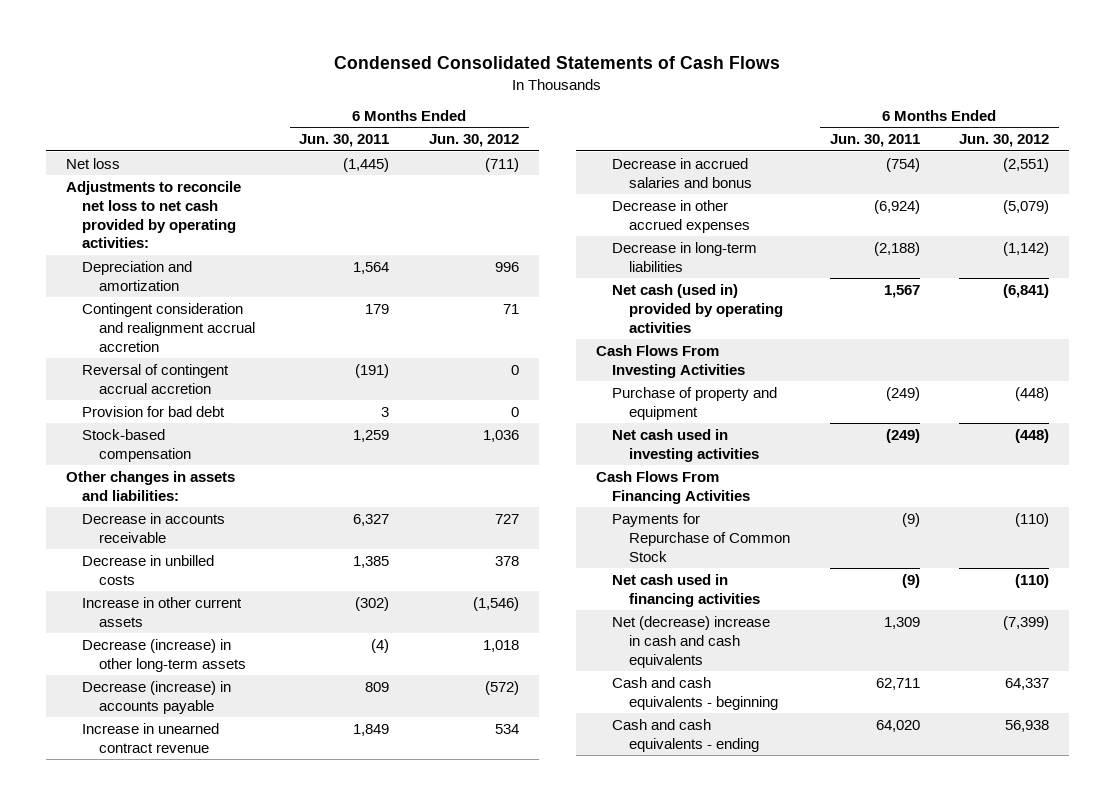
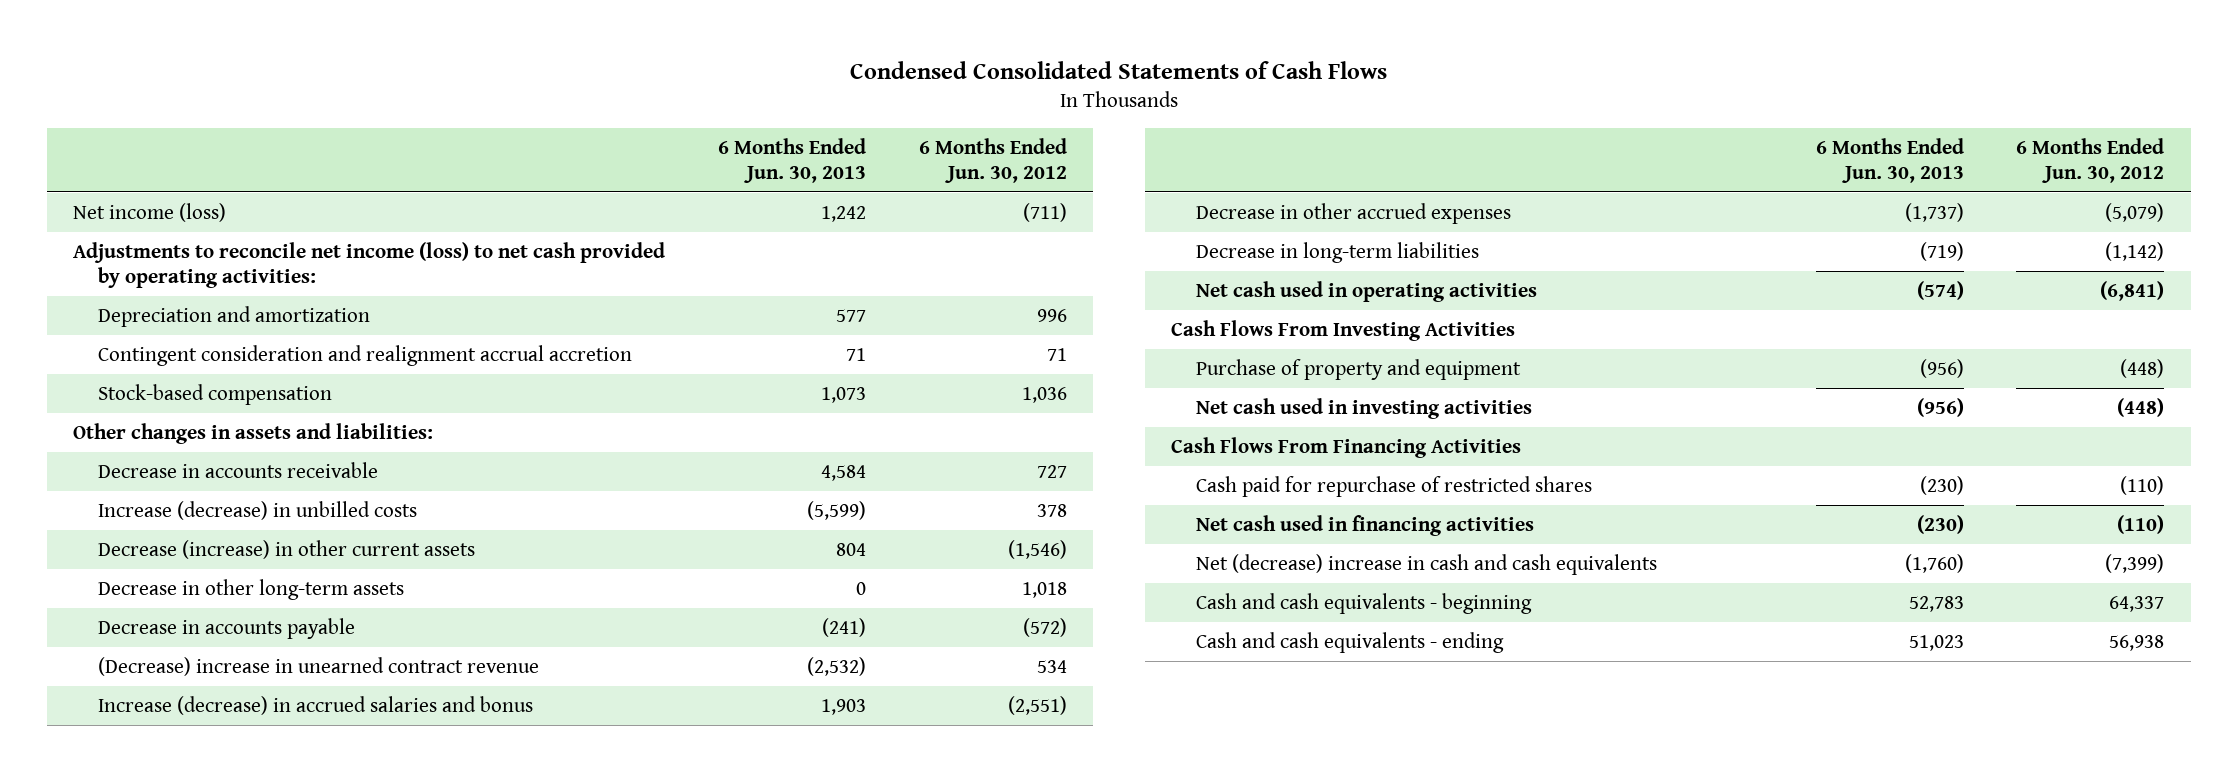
- | 6 Months Ended Jun. 30, 2011 | 6 Months Ended Jun. 30, 2012
+ | 6 Months Ended Jun. 30, 2013 | 6 Months Ended Jun. 30, 2012
- Net loss | (1,445) | (711)
- Adjustments to reconcile net loss to net cash provided by operating activities:
+ Net income (loss) | 1,242 | (711)
+ Adjustments to reconcile net income (loss) to net cash provided by operating activities:
- Reversal of contingent accrual accretion | (191) | 0
- Provision for bad debt | 3 | 0
- Decrease in unbilled costs | 1,385 | 378
- Increase in other current assets | (302) | (1,546)
- Decrease (increase) in other long-term assets | (4) | 1,018
- Decrease (increase) in accounts payable | 809 | (572)
- Increase in unearned contract revenue | 1,849 | 534
- Decrease in accrued salaries and bonus | (754) | (2,551)
+ Increase (decrease) in unbilled costs | (5,599) | 378
+ Decrease (increase) in other current assets | 804 | (1,546)
+ Decrease in other long-term assets | 0 | 1,018
+ Decrease in accounts payable | (241) | (572)
+ (Decrease) increase in unearned contract revenue | (2,532) | 534
+ Increase (decrease) in accrued salaries and bonus | 1,903 | (2,551)
- Net cash (used in) provided by operating activities | 1,567 | (6,841)
+ Net cash used in operating activities | (574) | (6,841)
- Payments for Repurchase of Common Stock | (9) | (110)
+ Cash paid for repurchase of restricted shares | (230) | (110)

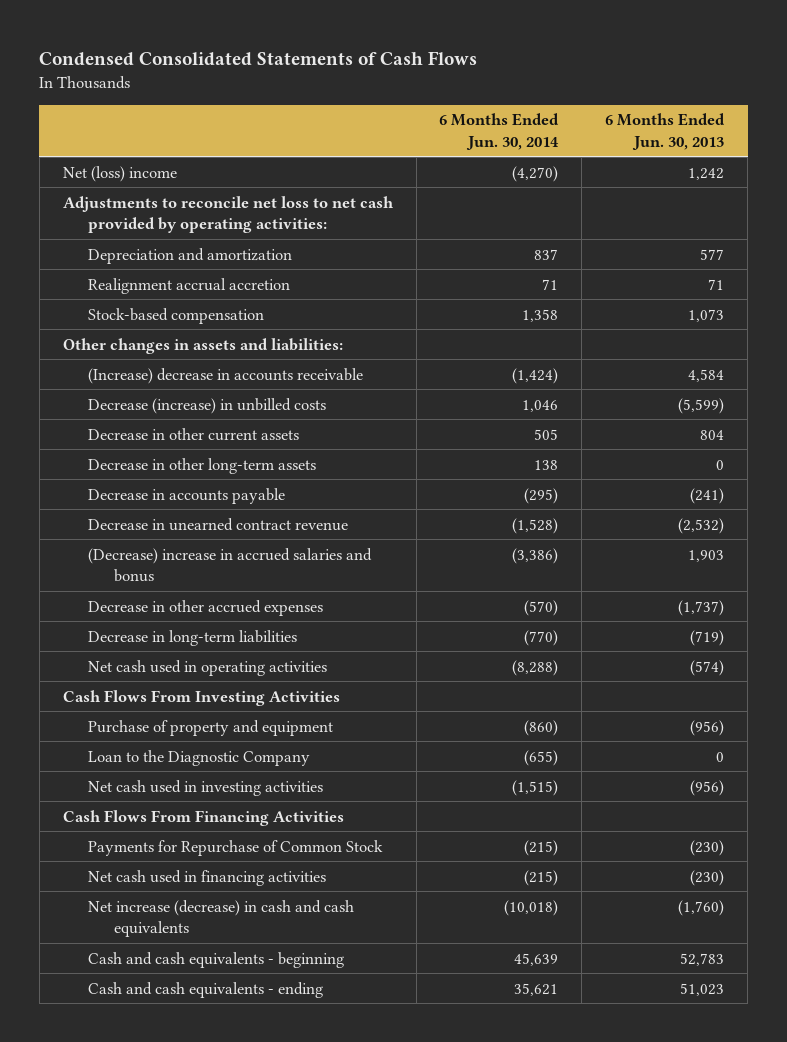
- | 6 Months Ended Jun. 30, 2013 | 6 Months Ended Jun. 30, 2012
+ | 6 Months Ended Jun. 30, 2014 | 6 Months Ended Jun. 30, 2013
- Net income (loss) | 1,242 | (711)
- Adjustments to reconcile net income (loss) to net cash provided by operating activities:
+ Net (loss) income | (4,270) | 1,242
+ Adjustments to reconcile net loss to net cash provided by operating activities:
- Contingent consideration and realignment accrual accretion | 71 | 71
+ Realignment accrual accretion | 71 | 71
- Decrease in accounts receivable | 4,584 | 727
- Increase (decrease) in unbilled costs | (5,599) | 378
- Decrease (increase) in other current assets | 804 | (1,546)
+ (Increase) decrease in accounts receivable | (1,424) | 4,584
+ Decrease (increase) in unbilled costs | 1,046 | (5,599)
+ Decrease in other current assets | 505 | 804
- (Decrease) increase in unearned contract revenue | (2,532) | 534
- Increase (decrease) in accrued salaries and bonus | 1,903 | (2,551)
+ Decrease in unearned contract revenue | (1,528) | (2,532)
+ (Decrease) increase in accrued salaries and bonus | (3,386) | 1,903
+ Loan to the Diagnostic Company | (655) | 0
- Cash paid for repurchase of restricted shares | (230) | (110)
+ Payments for Repurchase of Common Stock | (215) | (230)
- Net (decrease) increase in cash and cash equivalents | (1,760) | (7,399)
+ Net increase (decrease) in cash and cash equivalents | (10,018) | (1,760)

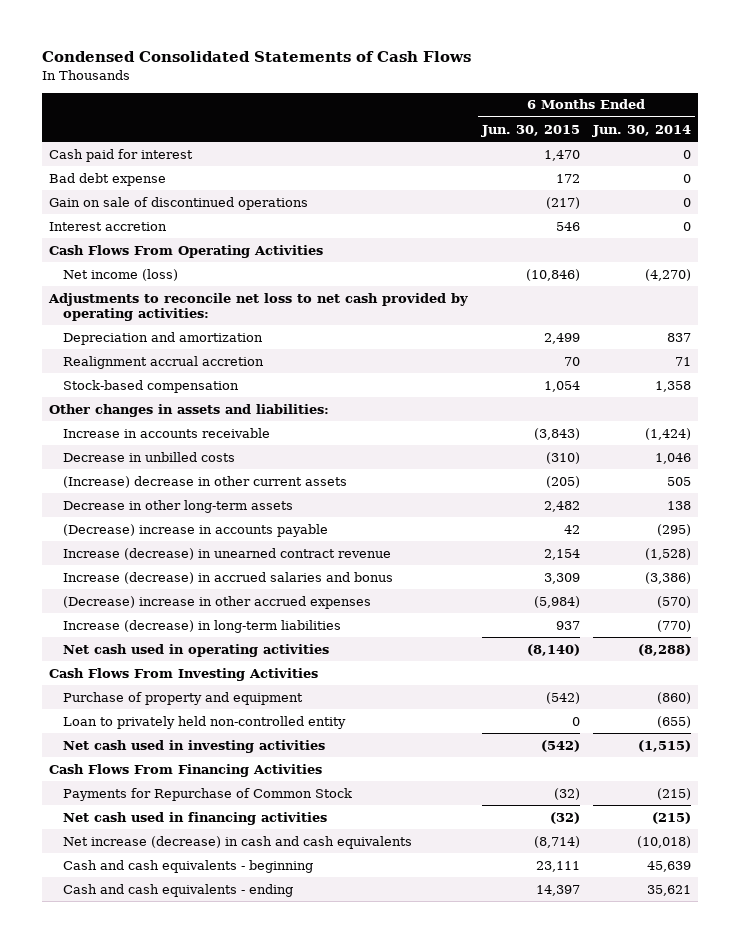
- | 6 Months Ended Jun. 30, 2014 | 6 Months Ended Jun. 30, 2013
+ | 6 Months Ended Jun. 30, 2015 | 6 Months Ended Jun. 30, 2014
- Net (loss) income | (4,270) | 1,242
+ Cash paid for interest | 1,470 | 0
+ Bad debt expense | 172 | 0
+ Gain on sale of discontinued operations | (217) | 0
+ Interest accretion | 546 | 0
+ Cash Flows From Operating Activities
+ Net income (loss) | (10,846) | (4,270)
- (Increase) decrease in accounts receivable | (1,424) | 4,584
- Decrease (increase) in unbilled costs | 1,046 | (5,599)
- Decrease in other current assets | 505 | 804
+ Increase in accounts receivable | (3,843) | (1,424)
+ Decrease in unbilled costs | (310) | 1,046
+ (Increase) decrease in other current assets | (205) | 505
- Decrease in accounts payable | (295) | (241)
- Decrease in unearned contract revenue | (1,528) | (2,532)
- (Decrease) increase in accrued salaries and bonus | (3,386) | 1,903
- Decrease in other accrued expenses | (570) | (1,737)
- Decrease in long-term liabilities | (770) | (719)
+ (Decrease) increase in accounts payable | 42 | (295)
+ Increase (decrease) in unearned contract revenue | 2,154 | (1,528)
+ Increase (decrease) in accrued salaries and bonus | 3,309 | (3,386)
+ (Decrease) increase in other accrued expenses | (5,984) | (570)
+ Increase (decrease) in long-term liabilities | 937 | (770)
- Loan to the Diagnostic Company | (655) | 0
+ Loan to privately held non-controlled entity | 0 | (655)

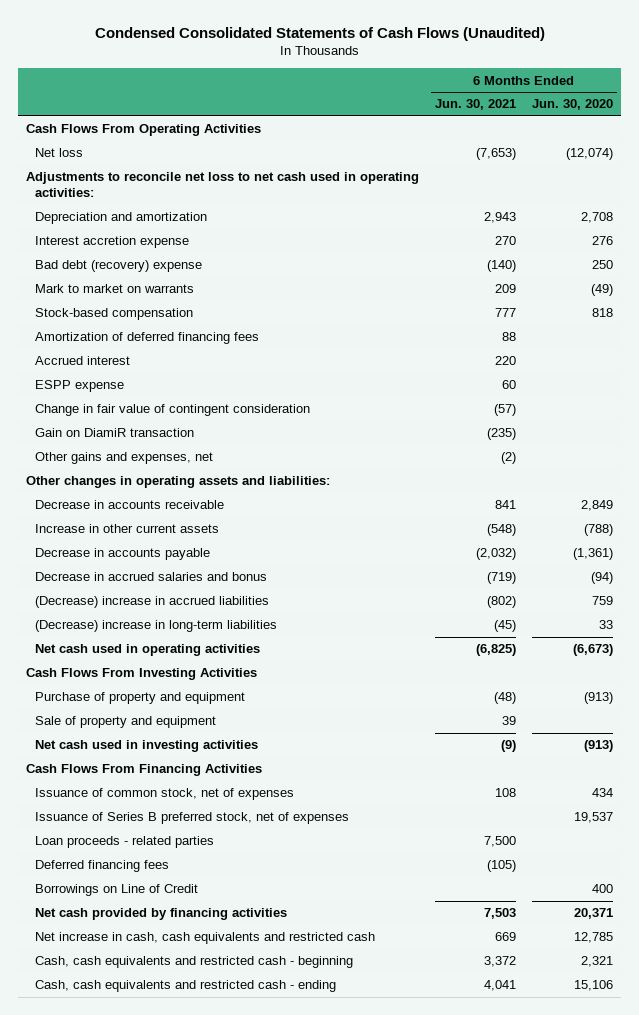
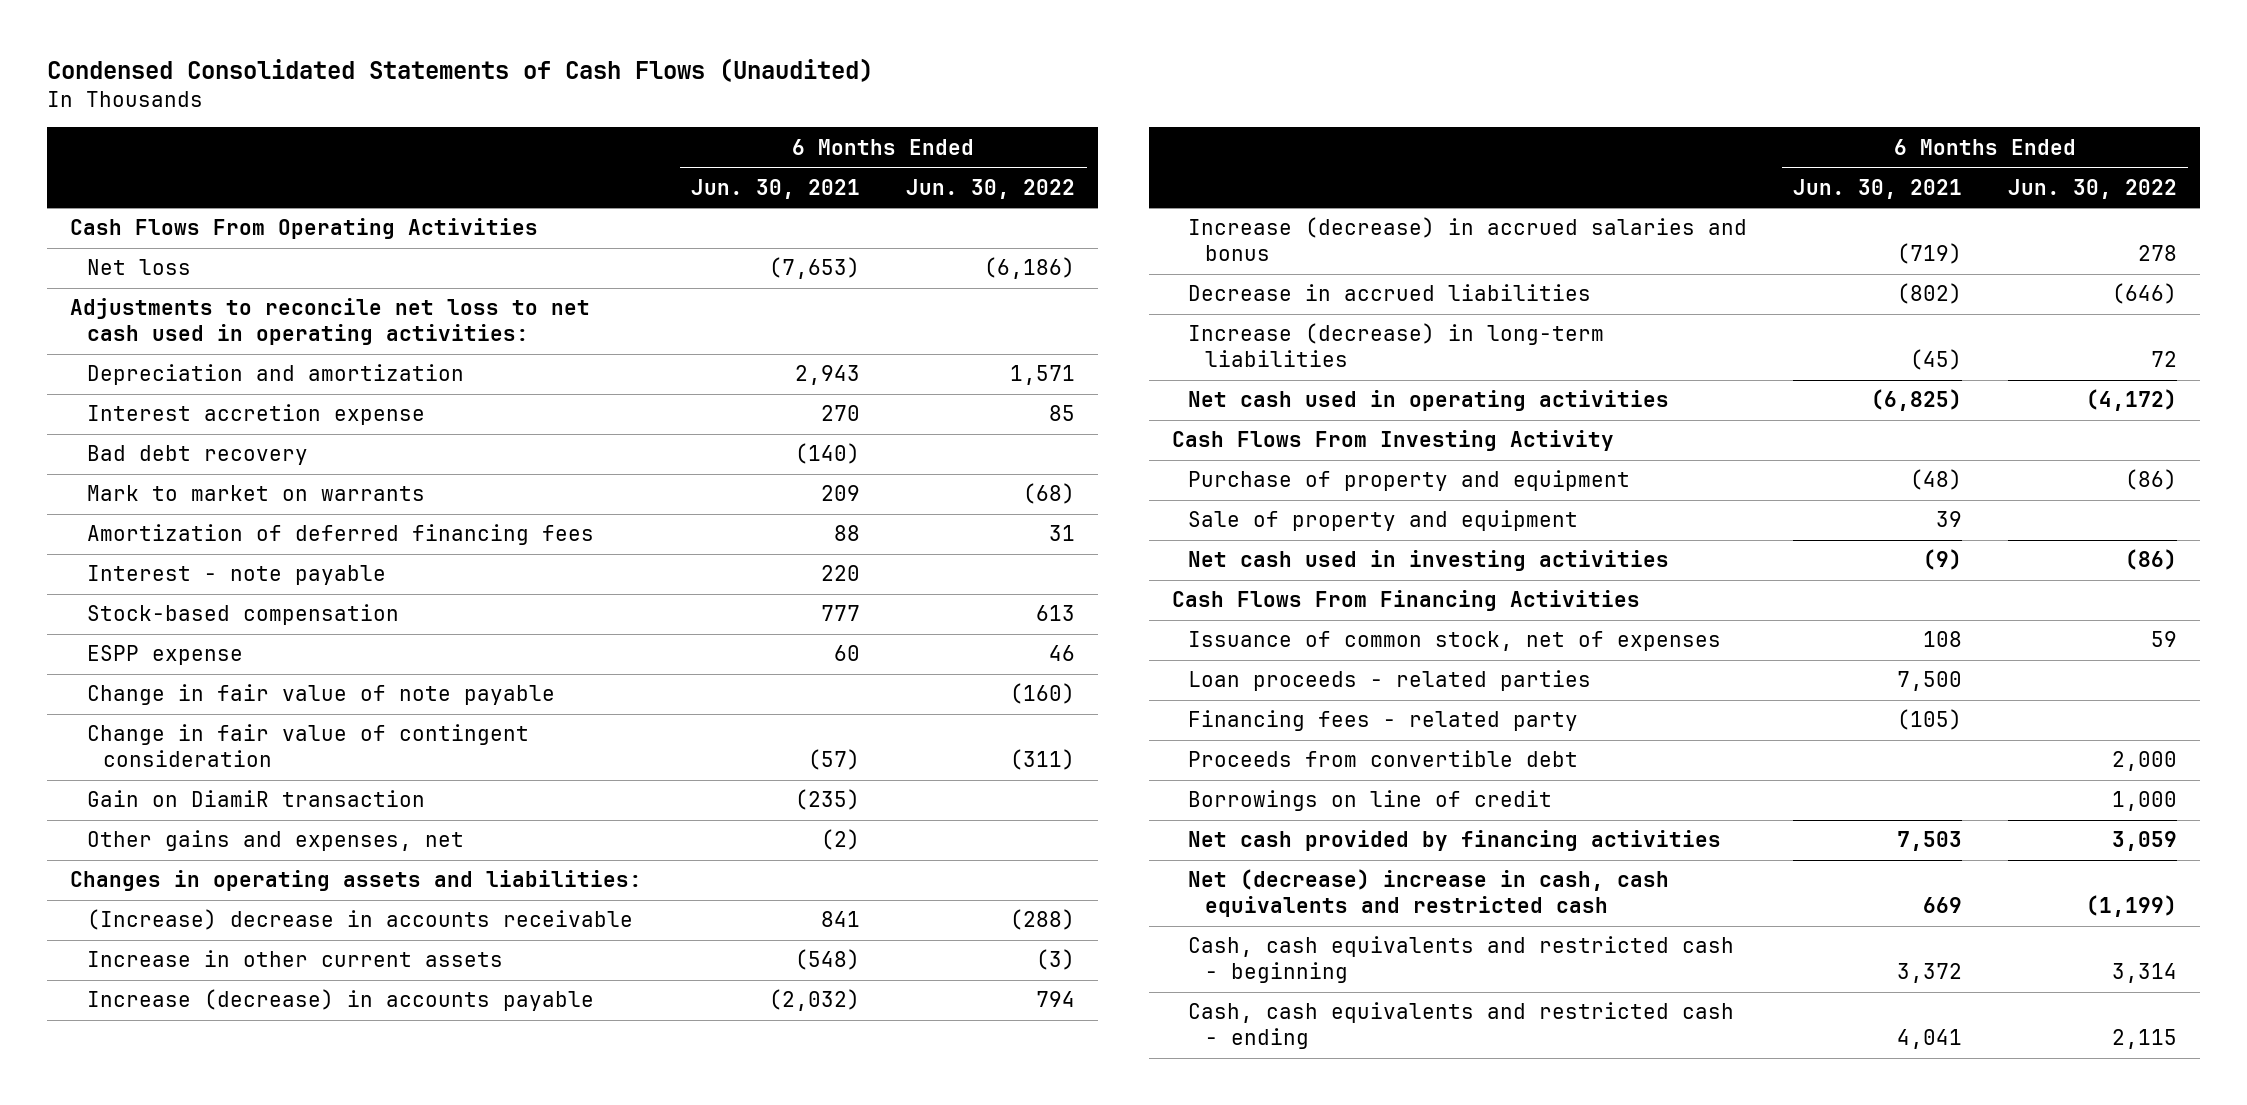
- | 6 Months Ended Jun. 30, 2021 | 6 Months Ended Jun. 30, 2020
+ | 6 Months Ended Jun. 30, 2021 | 6 Months Ended Jun. 30, 2022
- Bad debt (recovery) expense | (140) | 250
+ Bad debt recovery | (140) |
- Accrued interest | 220 |
+ Interest - note payable | 220 |
moved down: Stock-based compensation | 777 | 613
+ Change in fair value of note payable | | (160)
- Other changes in operating assets and liabilities:
- Decrease in accounts receivable | 841 | 2,849
+ Changes in operating assets and liabilities:
+ (Increase) decrease in accounts receivable | 841 | (288)
- Decrease in accounts payable | (2,032) | (1,361)
- Decrease in accrued salaries and bonus | (719) | (94)
- (Decrease) increase in accrued liabilities | (802) | 759
- (Decrease) increase in long-term liabilities | (45) | 33
+ Increase (decrease) in accounts payable | (2,032) | 794
+ Increase (decrease) in accrued salaries and bonus | (719) | 278
+ Decrease in accrued liabilities | (802) | (646)
+ Increase (decrease) in long-term liabilities | (45) | 72
- Cash Flows From Investing Activities
+ Cash Flows From Investing Activity
- Issuance of Series B preferred stock, net of expenses | | 19,537
- Deferred financing fees | (105) |
- Borrowings on Line of Credit | | 400
+ Financing fees - related party | (105) |
+ Proceeds from convertible debt | | 2,000
+ Borrowings on line of credit | | 1,000
- Net increase in cash, cash equivalents and restricted cash | 669 | 12,785
+ Net (decrease) increase in cash, cash equivalents and restricted cash | 669 | (1,199)

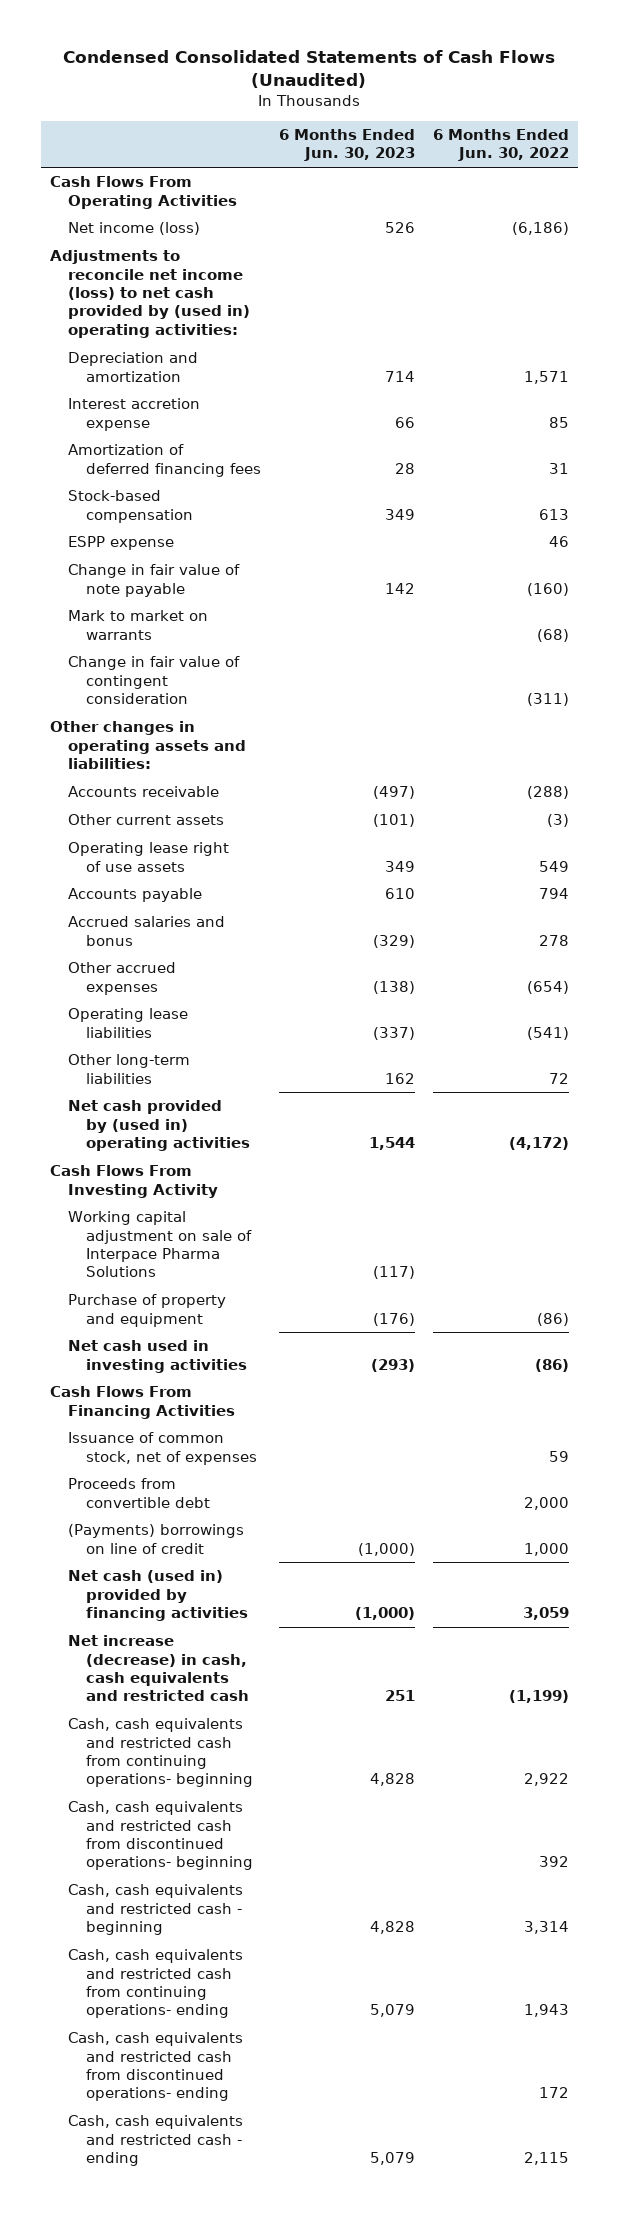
- | 6 Months Ended Jun. 30, 2021 | 6 Months Ended Jun. 30, 2022
+ | 6 Months Ended Jun. 30, 2023 | 6 Months Ended Jun. 30, 2022
- Net loss | (7,653) | (6,186)
- Adjustments to reconcile net loss to net cash used in operating activities:
+ Net income (loss) | 526 | (6,186)
+ Adjustments to reconcile net income (loss) to net cash provided by (used in) operating activities:
- Bad debt recovery | (140) |
- Interest - note payable | 220 |
moved down: Mark to market on warrants | | (68)
- Gain on DiamiR transaction | (235) |
- Other gains and expenses, net | (2) |
- Changes in operating assets and liabilities:
- (Increase) decrease in accounts receivable | 841 | (288)
- Increase in other current assets | (548) | (3)
- Increase (decrease) in accounts payable | (2,032) | 794
- Increase (decrease) in accrued salaries and bonus | (719) | 278
- Decrease in accrued liabilities | (802) | (646)
- Increase (decrease) in long-term liabilities | (45) | 72
- Net cash used in operating activities | (6,825) | (4,172)
+ Other changes in operating assets and liabilities:
+ Accounts receivable | (497) | (288)
+ Other current assets | (101) | (3)
+ Operating lease right of use assets | 349 | 549
+ Accounts payable | 610 | 794
+ Accrued salaries and bonus | (329) | 278
+ Other accrued expenses | (138) | (654)
+ Operating lease liabilities | (337) | (541)
+ Other long-term liabilities | 162 | 72
+ Net cash provided by (used in) operating activities | 1,544 | (4,172)
+ Working capital adjustment on sale of Interpace Pharma Solutions | (117) |
- Sale of property and equipment | 39 |
- Loan proceeds - related parties | 7,500 |
- Financing fees - related party | (105) |
- Borrowings on line of credit | | 1,000
- Net cash provided by financing activities | 7,503 | 3,059
- Net (decrease) increase in cash, cash equivalents and restricted cash | 669 | (1,199)
+ (Payments) borrowings on line of credit | (1,000) | 1,000
+ Net cash (used in) provided by financing activities | (1,000) | 3,059
+ Net increase (decrease) in cash, cash equivalents and restricted cash | 251 | (1,199)
+ Cash, cash equivalents and restricted cash from continuing operations- beginning | 4,828 | 2,922
+ Cash, cash equivalents and restricted cash from discontinued operations- beginning | | 392
+ Cash, cash equivalents and restricted cash from continuing operations- ending | 5,079 | 1,943
+ Cash, cash equivalents and restricted cash from discontinued operations- ending | | 172

